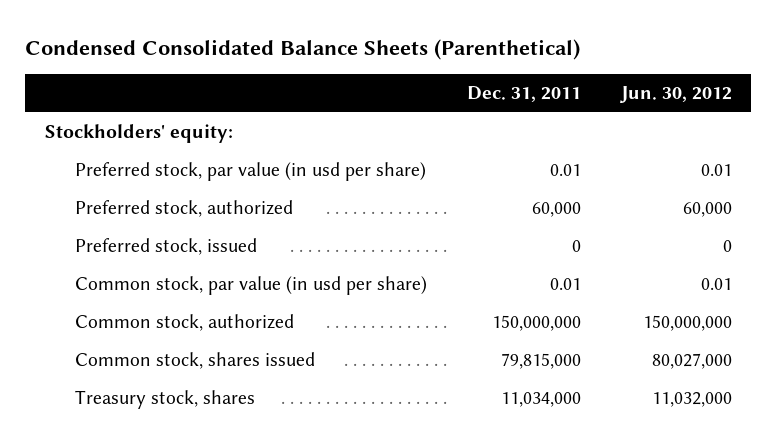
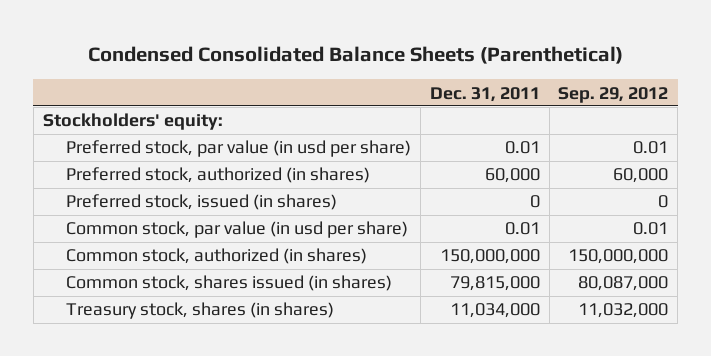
- | Dec. 31, 2011 | Jun. 30, 2012
+ | Dec. 31, 2011 | Sep. 29, 2012
- Preferred stock, authorized | 60,000 | 60,000
- Preferred stock, issued | 0 | 0
+ Preferred stock, authorized (in shares) | 60,000 | 60,000
+ Preferred stock, issued (in shares) | 0 | 0
- Common stock, authorized | 150,000,000 | 150,000,000
- Common stock, shares issued | 79,815,000 | 80,027,000
- Treasury stock, shares | 11,034,000 | 11,032,000
+ Common stock, authorized (in shares) | 150,000,000 | 150,000,000
+ Common stock, shares issued (in shares) | 79,815,000 | 80,087,000
+ Treasury stock, shares (in shares) | 11,034,000 | 11,032,000

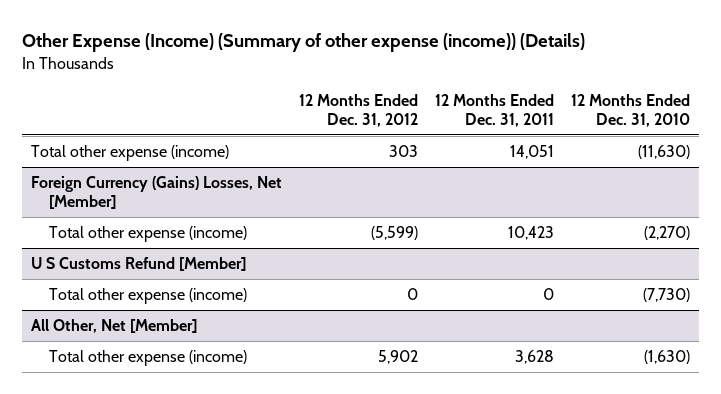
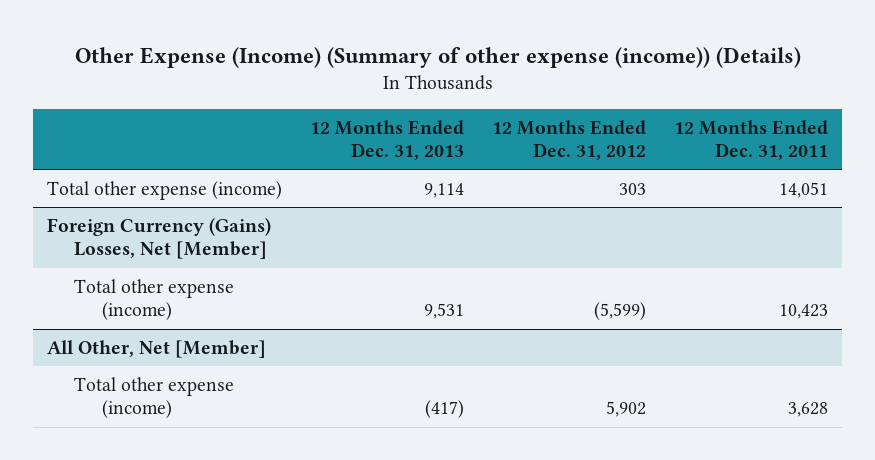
- | 12 Months Ended Dec. 31, 2012 | 12 Months Ended Dec. 31, 2011 | 12 Months Ended Dec. 31, 2010
+ | 12 Months Ended Dec. 31, 2013 | 12 Months Ended Dec. 31, 2012 | 12 Months Ended Dec. 31, 2011
- U S Customs Refund [Member]
- Total other expense (income) | 0 | 0 | (7,730)

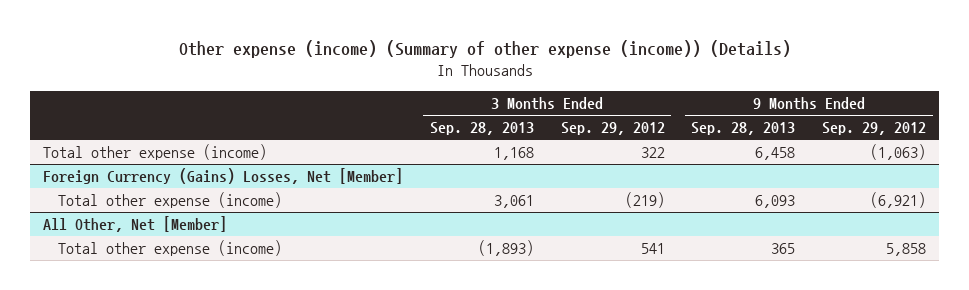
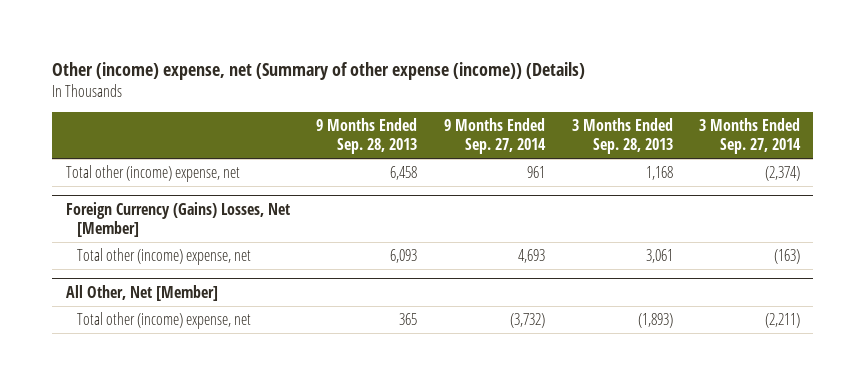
- Other expense (income) (Summary of other expense (income)) (Details)
+ Other (income) expense, net (Summary of other expense (income)) (Details)
- | 3 Months Ended Sep. 28, 2013 | 3 Months Ended Sep. 29, 2012 | 9 Months Ended Sep. 28, 2013 | 9 Months Ended Sep. 29, 2012
+ | 9 Months Ended Sep. 28, 2013 | 9 Months Ended Sep. 27, 2014 | 3 Months Ended Sep. 28, 2013 | 3 Months Ended Sep. 27, 2014
- Total other expense (income) | 1,168 | 322 | 6,458 | (1,063)
+ Total other (income) expense, net | 6,458 | 961 | 1,168 | (2,374)
@ Foreign Currency (Gains) Losses, Net [Member]
- Total other expense (income) | 3,061 | (219) | 6,093 | (6,921)
+ Total other (income) expense, net | 6,093 | 4,693 | 3,061 | (163)
@ All Other, Net [Member]
- Total other expense (income) | (1,893) | 541 | 365 | 5,858
+ Total other (income) expense, net | 365 | (3,732) | (1,893) | (2,211)

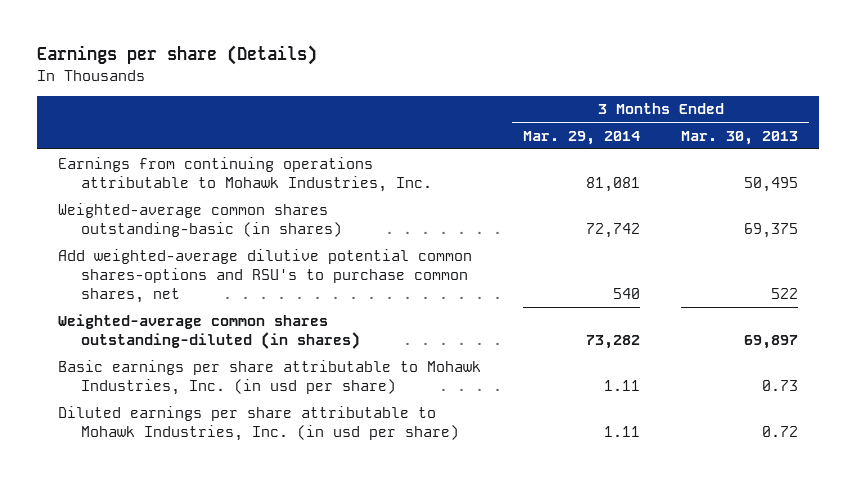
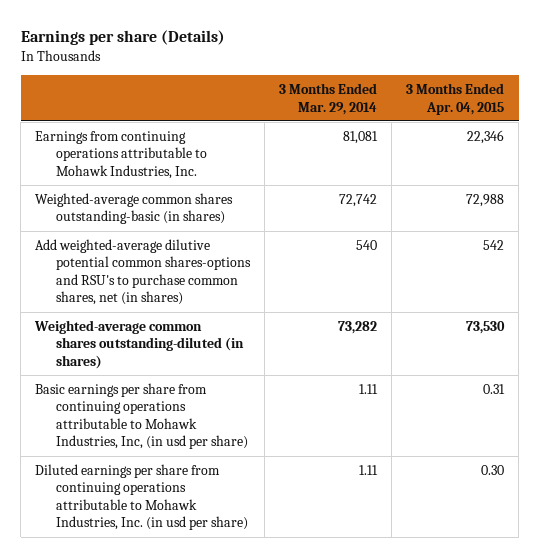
- | 3 Months Ended Mar. 29, 2014 | 3 Months Ended Mar. 30, 2013
+ | 3 Months Ended Mar. 29, 2014 | 3 Months Ended Apr. 04, 2015
- Add weighted-average dilutive potential common shares-options and RSU's to purchase common shares, net | 540 | 522
+ Add weighted-average dilutive potential common shares-options and RSU's to purchase common shares, net (in shares) | 540 | 542
- Basic earnings per share attributable to Mohawk Industries, Inc. (in usd per share) | 1.11 | 0.73
- Diluted earnings per share attributable to Mohawk Industries, Inc. (in usd per share) | 1.11 | 0.72
+ Basic earnings per share from continuing operations attributable to Mohawk Industries, Inc, (in usd per share) | 1.11 | 0.31
+ Diluted earnings per share from continuing operations attributable to Mohawk Industries, Inc. (in usd per share) | 1.11 | 0.30

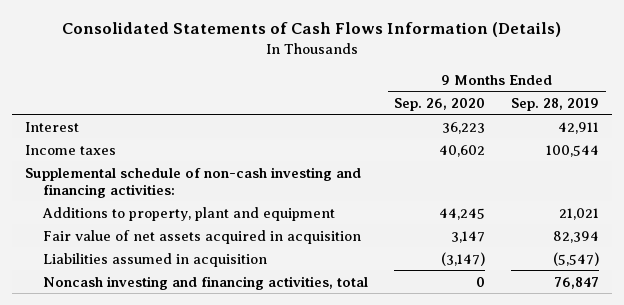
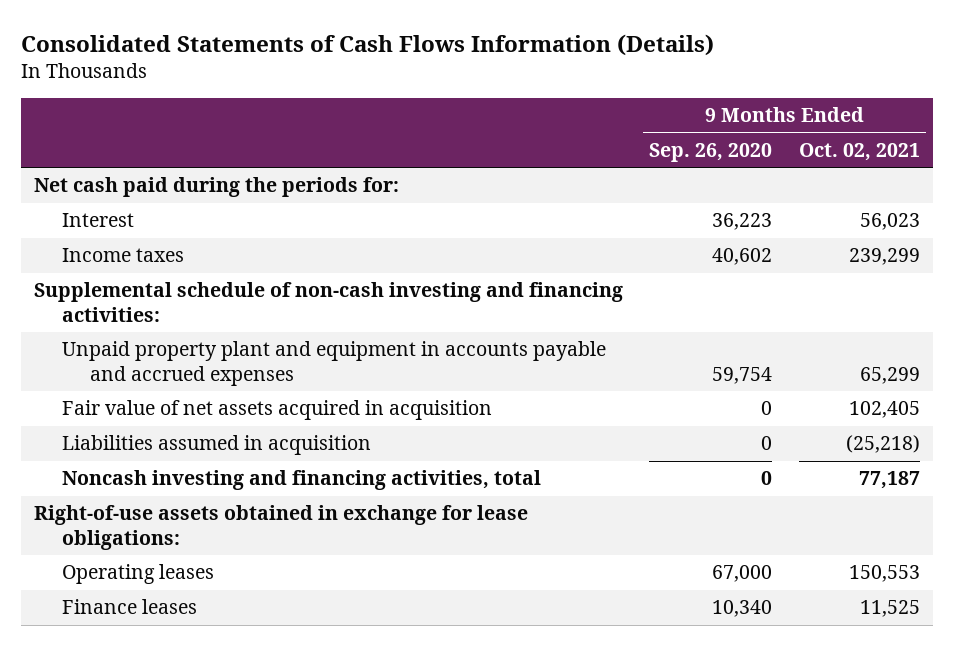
- | 9 Months Ended Sep. 26, 2020 | 9 Months Ended Sep. 28, 2019
+ | 9 Months Ended Sep. 26, 2020 | 9 Months Ended Oct. 02, 2021
+ Net cash paid during the periods for:
- Additions to property, plant and equipment | 44,245 | 21,021
- Fair value of net assets acquired in acquisition | 3,147 | 82,394
- Liabilities assumed in acquisition | (3,147) | (5,547)
+ Unpaid property plant and equipment in accounts payable and accrued expenses | 59,754 | 65,299
+ Fair value of net assets acquired in acquisition | 0 | 102,405
+ Liabilities assumed in acquisition | 0 | (25,218)
+ Right-of-use assets obtained in exchange for lease obligations:
+ Operating leases | 67,000 | 150,553
+ Finance leases | 10,340 | 11,525

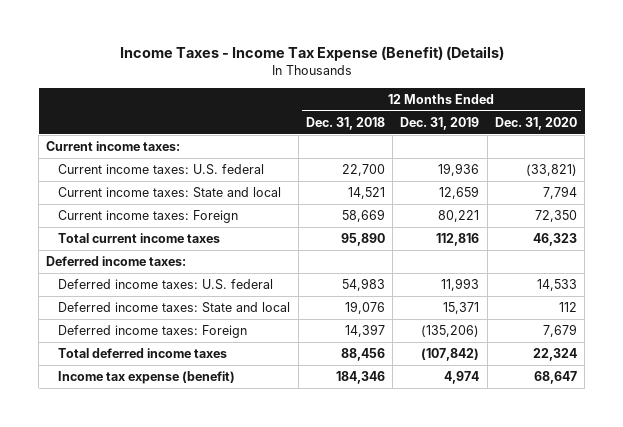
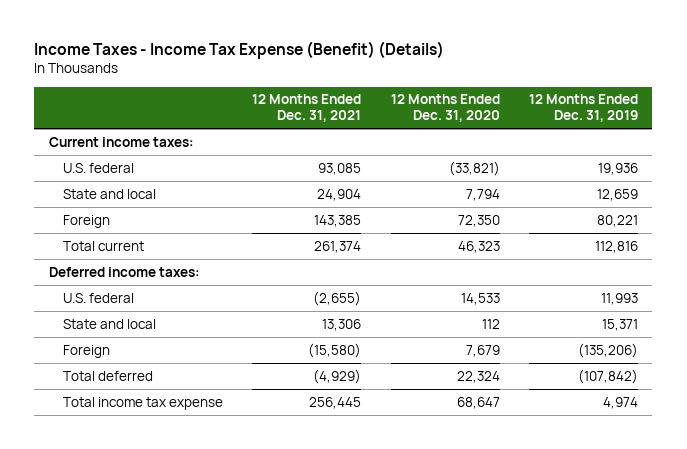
- | 12 Months Ended Dec. 31, 2018 | 12 Months Ended Dec. 31, 2019 | 12 Months Ended Dec. 31, 2020
+ | 12 Months Ended Dec. 31, 2021 | 12 Months Ended Dec. 31, 2020 | 12 Months Ended Dec. 31, 2019
- Current income taxes: U.S. federal | 22,700 | 19,936 | (33,821)
- Current income taxes: State and local | 14,521 | 12,659 | 7,794
- Current income taxes: Foreign | 58,669 | 80,221 | 72,350
- Total current income taxes | 95,890 | 112,816 | 46,323
+ U.S. federal | 93,085 | (33,821) | 19,936
+ State and local | 24,904 | 7,794 | 12,659
+ Foreign | 143,385 | 72,350 | 80,221
+ Total current | 261,374 | 46,323 | 112,816
- Deferred income taxes: U.S. federal | 54,983 | 11,993 | 14,533
- Deferred income taxes: State and local | 19,076 | 15,371 | 112
- Deferred income taxes: Foreign | 14,397 | (135,206) | 7,679
- Total deferred income taxes | 88,456 | (107,842) | 22,324
- Income tax expense (benefit) | 184,346 | 4,974 | 68,647
+ U.S. federal | (2,655) | 14,533 | 11,993
+ State and local | 13,306 | 112 | 15,371
+ Foreign | (15,580) | 7,679 | (135,206)
+ Total deferred | (4,929) | 22,324 | (107,842)
+ Total income tax expense | 256,445 | 68,647 | 4,974

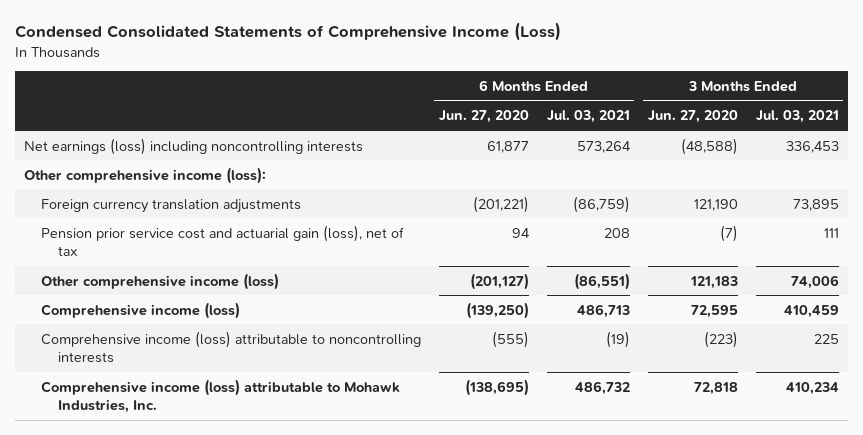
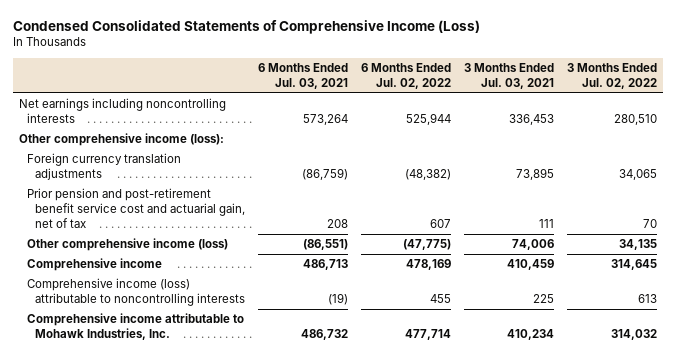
- | 6 Months Ended Jun. 27, 2020 | 6 Months Ended Jul. 03, 2021 | 3 Months Ended Jun. 27, 2020 | 3 Months Ended Jul. 03, 2021
+ | 6 Months Ended Jul. 03, 2021 | 6 Months Ended Jul. 02, 2022 | 3 Months Ended Jul. 03, 2021 | 3 Months Ended Jul. 02, 2022
- Net earnings (loss) including noncontrolling interests | 61,877 | 573,264 | (48,588) | 336,453
+ Net earnings including noncontrolling interests | 573,264 | 525,944 | 336,453 | 280,510
- Pension prior service cost and actuarial gain (loss), net of tax | 94 | 208 | (7) | 111
+ Prior pension and post-retirement benefit service cost and actuarial gain, net of tax | 208 | 607 | 111 | 70
- Comprehensive income (loss) | (139,250) | 486,713 | 72,595 | 410,459
+ Comprehensive income | 486,713 | 478,169 | 410,459 | 314,645
- Comprehensive income (loss) attributable to Mohawk Industries, Inc. | (138,695) | 486,732 | 72,818 | 410,234
+ Comprehensive income attributable to Mohawk Industries, Inc. | 486,732 | 477,714 | 410,234 | 314,032

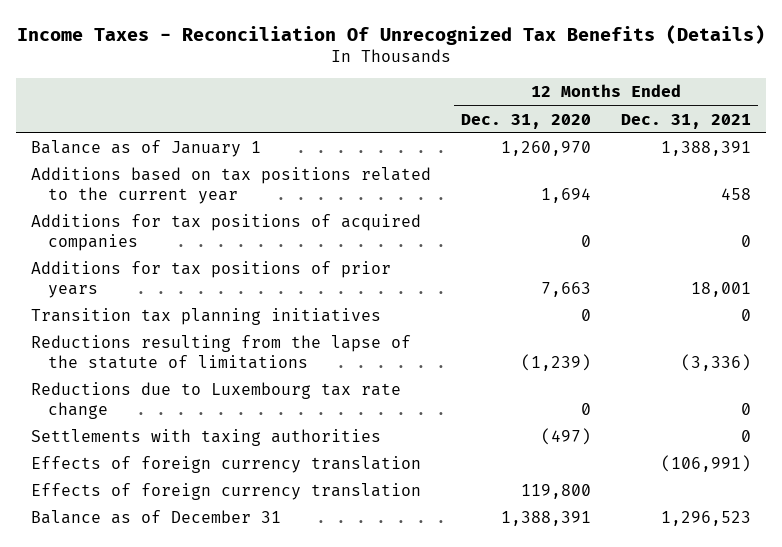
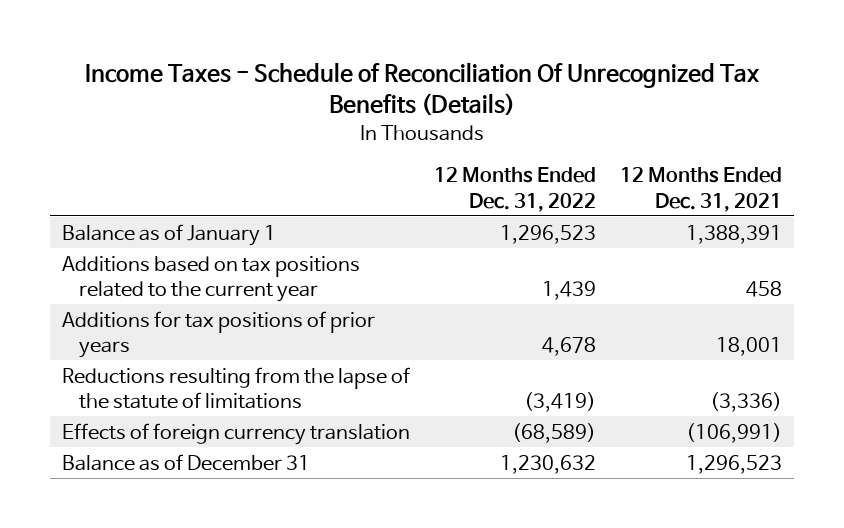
- Income Taxes - Reconciliation Of Unrecognized Tax Benefits (Details)
+ Income Taxes - Schedule of Reconciliation Of Unrecognized Tax Benefits (Details)
- | 12 Months Ended Dec. 31, 2020 | 12 Months Ended Dec. 31, 2021
+ | 12 Months Ended Dec. 31, 2022 | 12 Months Ended Dec. 31, 2021
- Additions for tax positions of acquired companies | 0 | 0
- Transition tax planning initiatives | 0 | 0
- Reductions due to Luxembourg tax rate change | 0 | 0
- Settlements with taxing authorities | (497) | 0
- Effects of foreign currency translation | 119,800 |

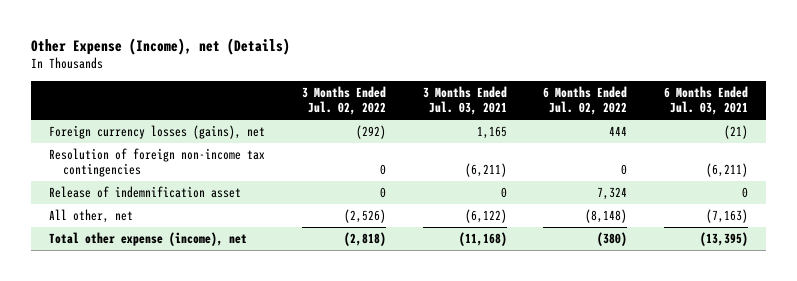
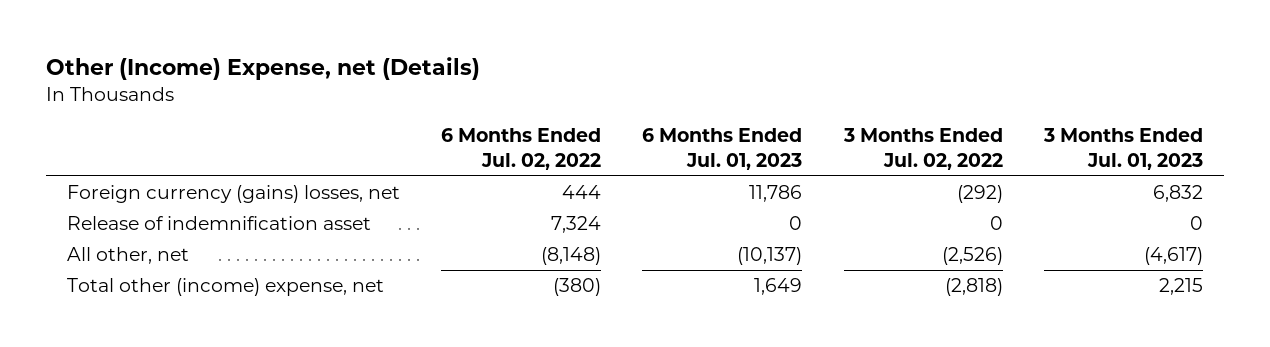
- Other Expense (Income), net (Details)
+ Other (Income) Expense, net (Details)
- | 3 Months Ended Jul. 02, 2022 | 3 Months Ended Jul. 03, 2021 | 6 Months Ended Jul. 02, 2022 | 6 Months Ended Jul. 03, 2021
+ | 6 Months Ended Jul. 02, 2022 | 6 Months Ended Jul. 01, 2023 | 3 Months Ended Jul. 02, 2022 | 3 Months Ended Jul. 01, 2023
- Foreign currency losses (gains), net | (292) | 1,165 | 444 | (21)
- Resolution of foreign non-income tax contingencies | 0 | (6,211) | 0 | (6,211)
+ Foreign currency (gains) losses, net | 444 | 11,786 | (292) | 6,832
- Total other expense (income), net | (2,818) | (11,168) | (380) | (13,395)
+ Total other (income) expense, net | (380) | 1,649 | (2,818) | 2,215

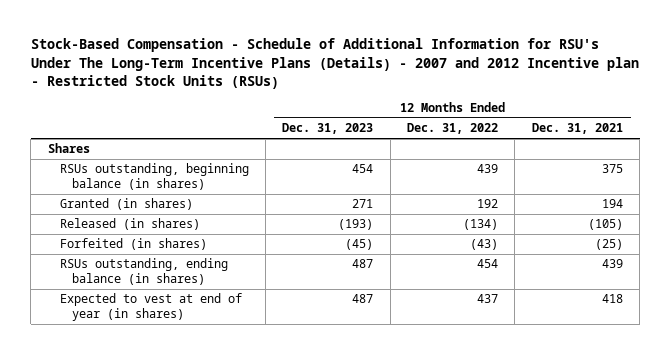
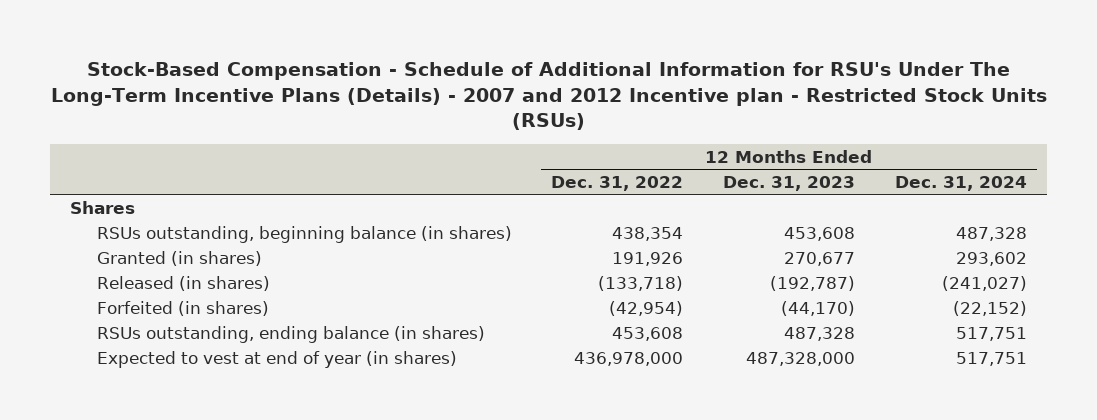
- | 12 Months Ended Dec. 31, 2023 | 12 Months Ended Dec. 31, 2022 | 12 Months Ended Dec. 31, 2021
+ | 12 Months Ended Dec. 31, 2022 | 12 Months Ended Dec. 31, 2023 | 12 Months Ended Dec. 31, 2024
- RSUs outstanding, beginning balance (in shares) | 454 | 439 | 375
- Granted (in shares) | 271 | 192 | 194
- Released (in shares) | (193) | (134) | (105)
- Forfeited (in shares) | (45) | (43) | (25)
- RSUs outstanding, ending balance (in shares) | 487 | 454 | 439
- Expected to vest at end of year (in shares) | 487 | 437 | 418
+ RSUs outstanding, beginning balance (in shares) | 438,354 | 453,608 | 487,328
+ Granted (in shares) | 191,926 | 270,677 | 293,602
+ Released (in shares) | (133,718) | (192,787) | (241,027)
+ Forfeited (in shares) | (42,954) | (44,170) | (22,152)
+ RSUs outstanding, ending balance (in shares) | 453,608 | 487,328 | 517,751
+ Expected to vest at end of year (in shares) | 436,978,000 | 487,328,000 | 517,751

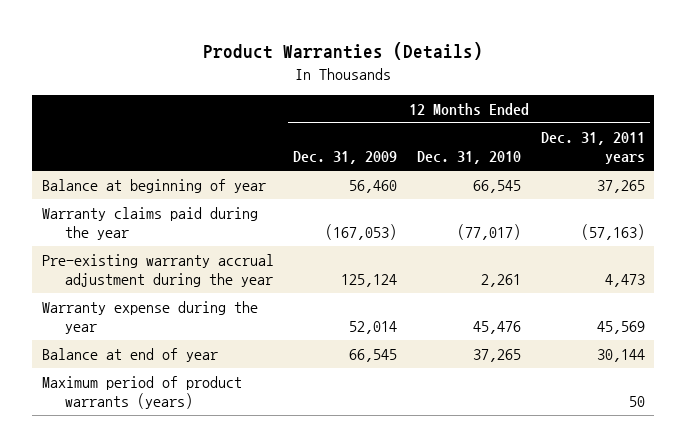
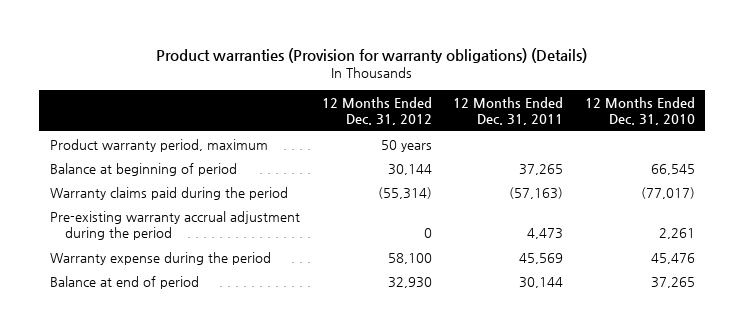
- Product Warranties (Details)
+ Product warranties (Provision for warranty obligations) (Details)
- | 12 Months Ended Dec. 31, 2009 | 12 Months Ended Dec. 31, 2010 | 12 Months Ended Dec. 31, 2011 years
+ | 12 Months Ended Dec. 31, 2012 | 12 Months Ended Dec. 31, 2011 | 12 Months Ended Dec. 31, 2010
- Balance at beginning of year | 56,460 | 66,545 | 37,265
- Warranty claims paid during the year | (167,053) | (77,017) | (57,163)
- Pre-existing warranty accrual adjustment during the year | 125,124 | 2,261 | 4,473
- Warranty expense during the year | 52,014 | 45,476 | 45,569
- Balance at end of year | 66,545 | 37,265 | 30,144
- Maximum period of product warrants (years) | | | 50
+ Product warranty period, maximum | 50 years | |
+ Balance at beginning of period | 30,144 | 37,265 | 66,545
+ Warranty claims paid during the period | (55,314) | (57,163) | (77,017)
+ Pre-existing warranty accrual adjustment during the period | 0 | 4,473 | 2,261
+ Warranty expense during the period | 58,100 | 45,569 | 45,476
+ Balance at end of period | 32,930 | 30,144 | 37,265

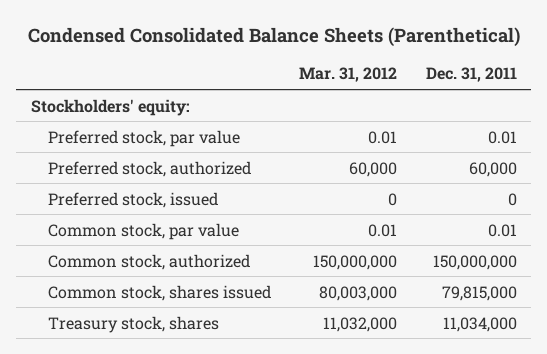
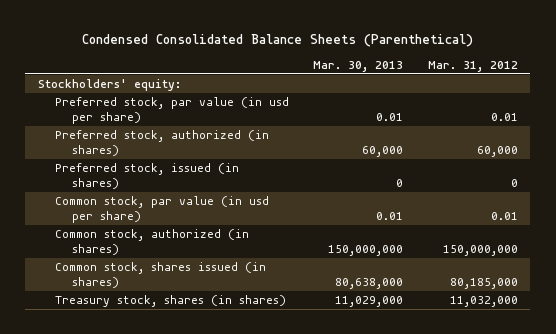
- | Mar. 31, 2012 | Dec. 31, 2011
+ | Mar. 30, 2013 | Mar. 31, 2012
- Preferred stock, par value | 0.01 | 0.01
- Preferred stock, authorized | 60,000 | 60,000
- Preferred stock, issued | 0 | 0
- Common stock, par value | 0.01 | 0.01
- Common stock, authorized | 150,000,000 | 150,000,000
- Common stock, shares issued | 80,003,000 | 79,815,000
- Treasury stock, shares | 11,032,000 | 11,034,000
+ Preferred stock, par value (in usd per share) | 0.01 | 0.01
+ Preferred stock, authorized (in shares) | 60,000 | 60,000
+ Preferred stock, issued (in shares) | 0 | 0
+ Common stock, par value (in usd per share) | 0.01 | 0.01
+ Common stock, authorized (in shares) | 150,000,000 | 150,000,000
+ Common stock, shares issued (in shares) | 80,638,000 | 80,185,000
+ Treasury stock, shares (in shares) | 11,029,000 | 11,032,000

